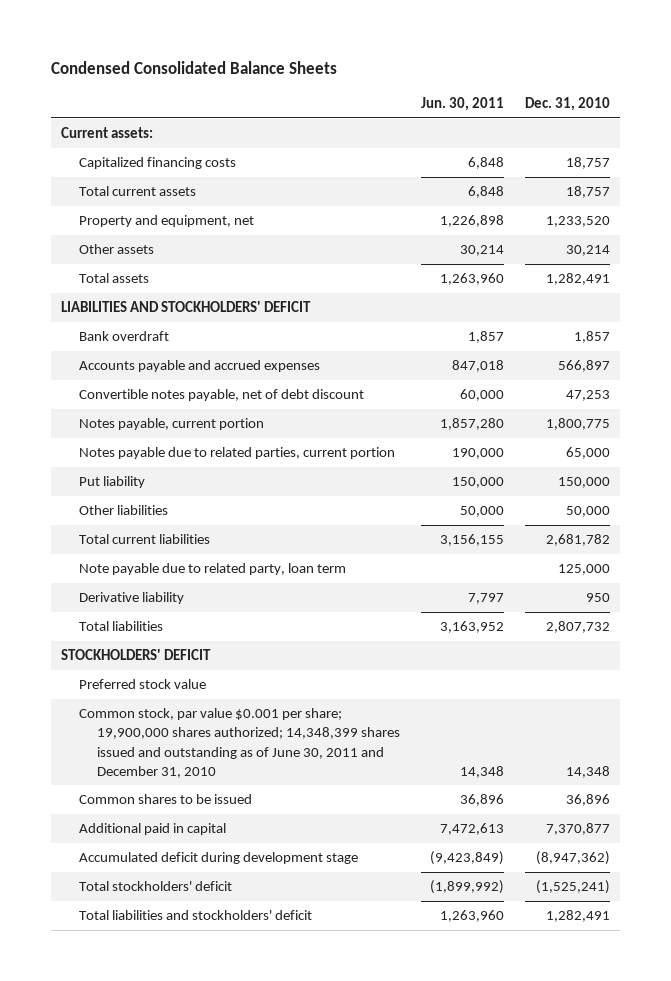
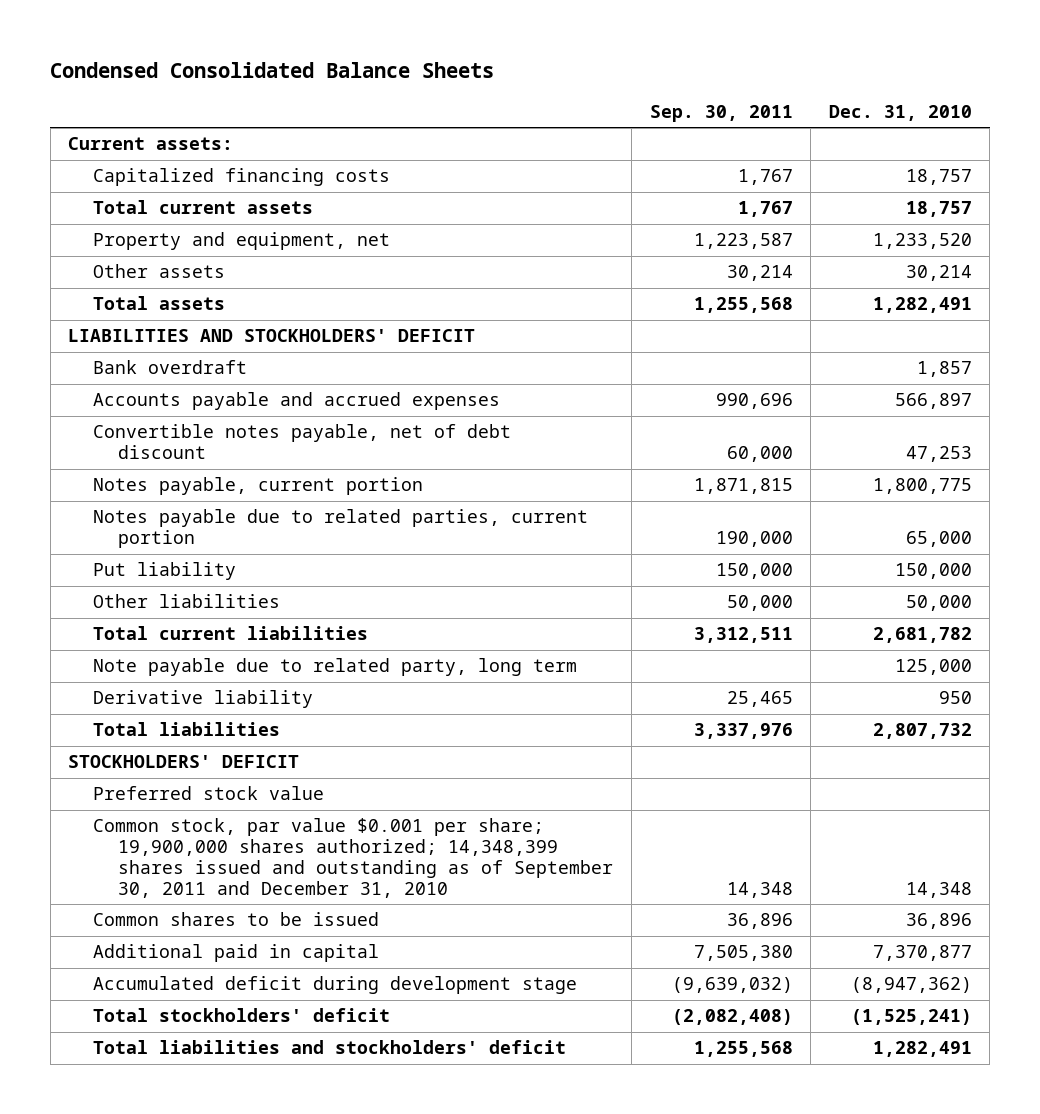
- | Jun. 30, 2011 | Dec. 31, 2010
+ | Sep. 30, 2011 | Dec. 31, 2010
- Note payable due to related party, loan term | | 125,000
+ Note payable due to related party, long term | | 125,000
- Common stock, par value $0.001 per share; 19,900,000 shares authorized; 14,348,399 shares issued and outstanding as of June 30, 2011 and December 31, 2010 | 14,348 | 14,348
+ Common stock, par value $0.001 per share; 19,900,000 shares authorized; 14,348,399 shares issued and outstanding as of September 30, 2011 and December 31, 2010 | 14,348 | 14,348

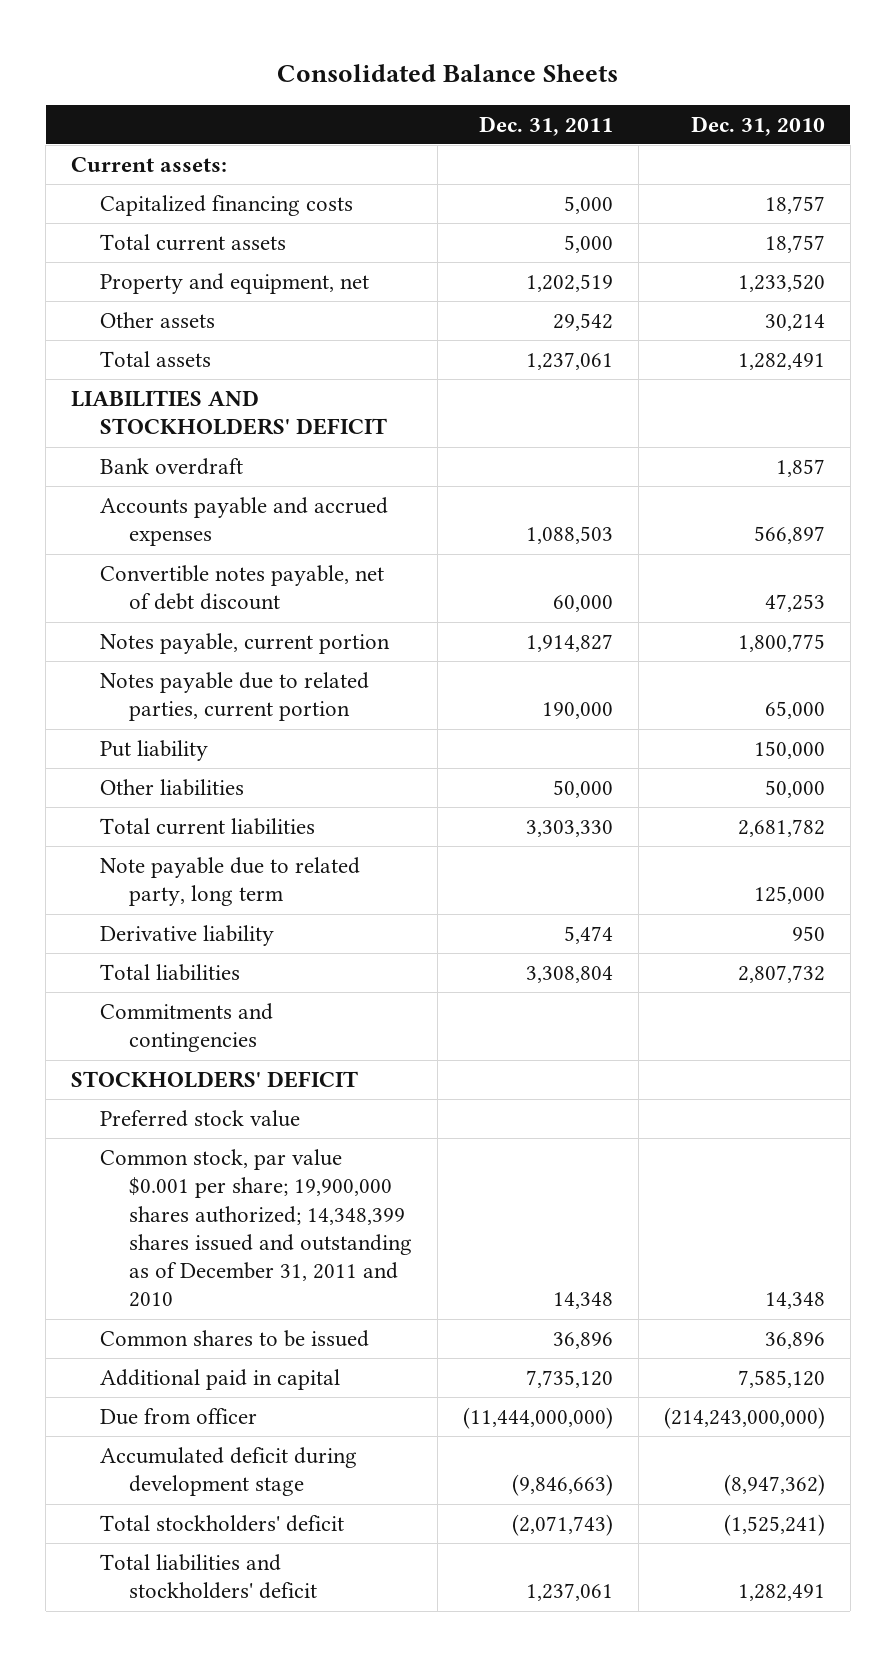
- Condensed Consolidated Balance Sheets
+ Consolidated Balance Sheets
- | Sep. 30, 2011 | Dec. 31, 2010
+ | Dec. 31, 2011 | Dec. 31, 2010
+ Commitments and contingencies
- Common stock, par value $0.001 per share; 19,900,000 shares authorized; 14,348,399 shares issued and outstanding as of September 30, 2011 and December 31, 2010 | 14,348 | 14,348
+ Common stock, par value $0.001 per share; 19,900,000 shares authorized; 14,348,399 shares issued and outstanding as of December 31, 2011 and 2010 | 14,348 | 14,348
- Additional paid in capital | 7,505,380 | 7,370,877
+ Additional paid in capital | 7,735,120 | 7,585,120
+ Due from officer | (11,444,000,000) | (214,243,000,000)

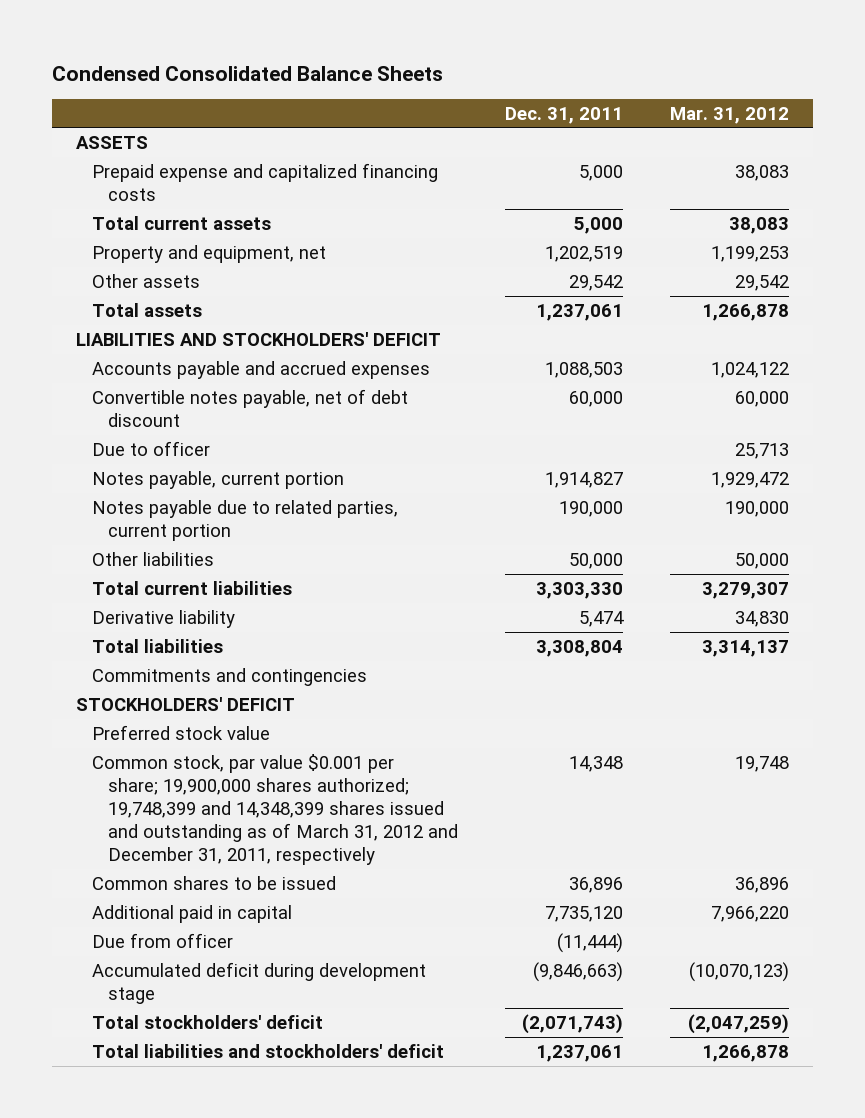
- Consolidated Balance Sheets
+ Condensed Consolidated Balance Sheets
- | Dec. 31, 2011 | Dec. 31, 2010
+ | Dec. 31, 2011 | Mar. 31, 2012
- Current assets:
- Capitalized financing costs | 5,000 | 18,757
+ ASSETS
+ Prepaid expense and capitalized financing costs | 5,000 | 38,083
- Bank overdraft | | 1,857
+ Due to officer | | 25,713
- Put liability | | 150,000
- Note payable due to related party, long term | | 125,000
- Common stock, par value $0.001 per share; 19,900,000 shares authorized; 14,348,399 shares issued and outstanding as of December 31, 2011 and 2010 | 14,348 | 14,348
+ Common stock, par value $0.001 per share; 19,900,000 shares authorized; 19,748,399 and 14,348,399 shares issued and outstanding as of March 31, 2012 and December 31, 2011, respectively | 14,348 | 19,748
- Due from officer | (11,444,000,000) | (214,243,000,000)
+ Due from officer | (11,444) |

